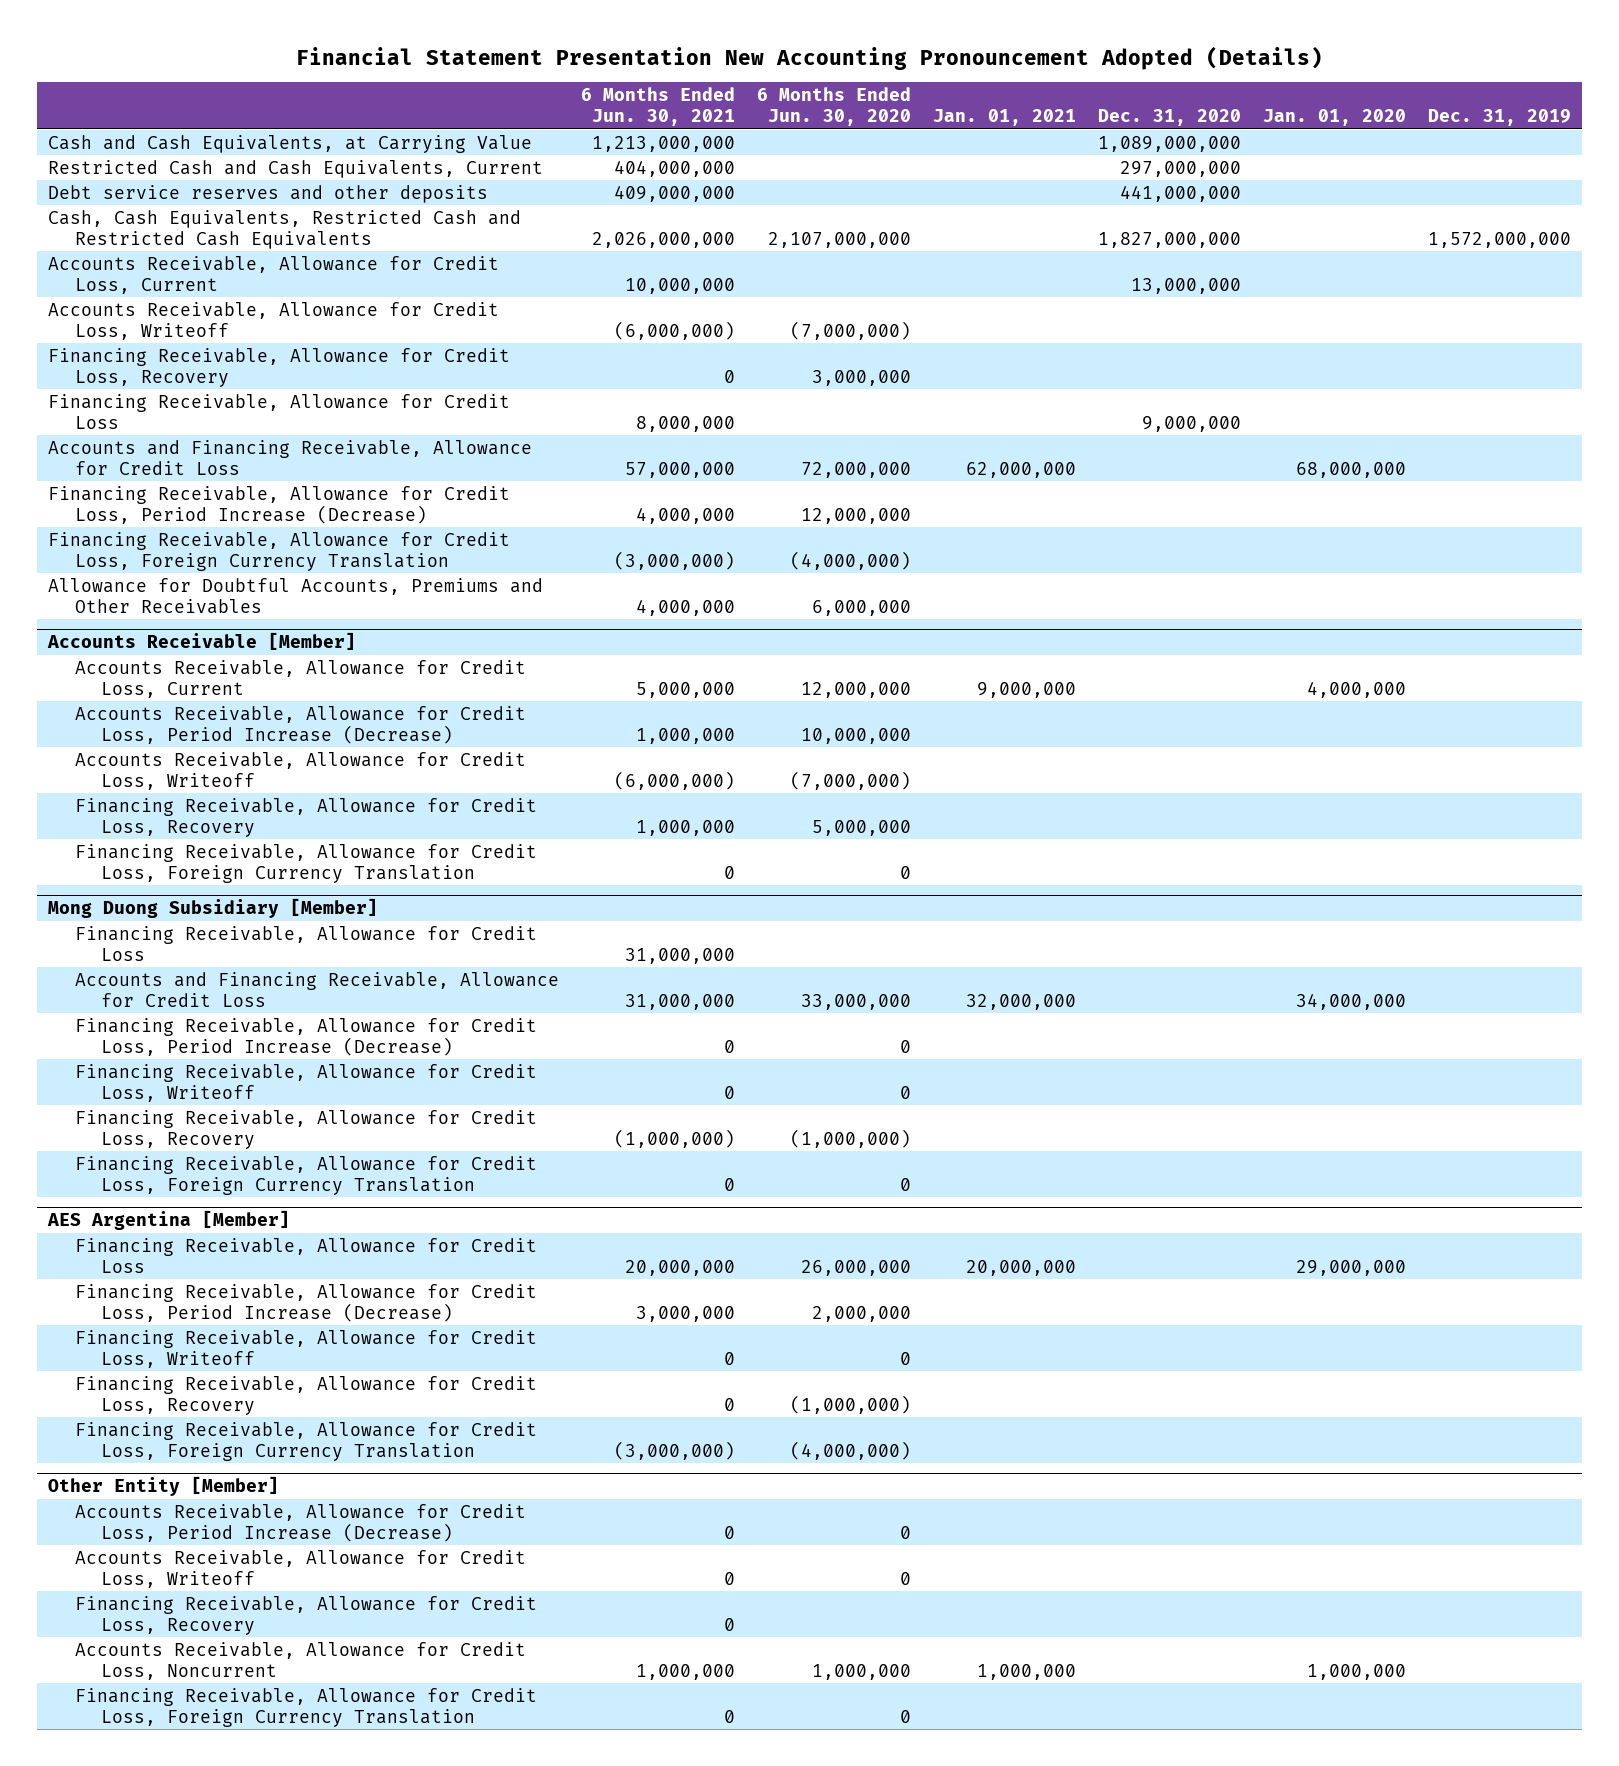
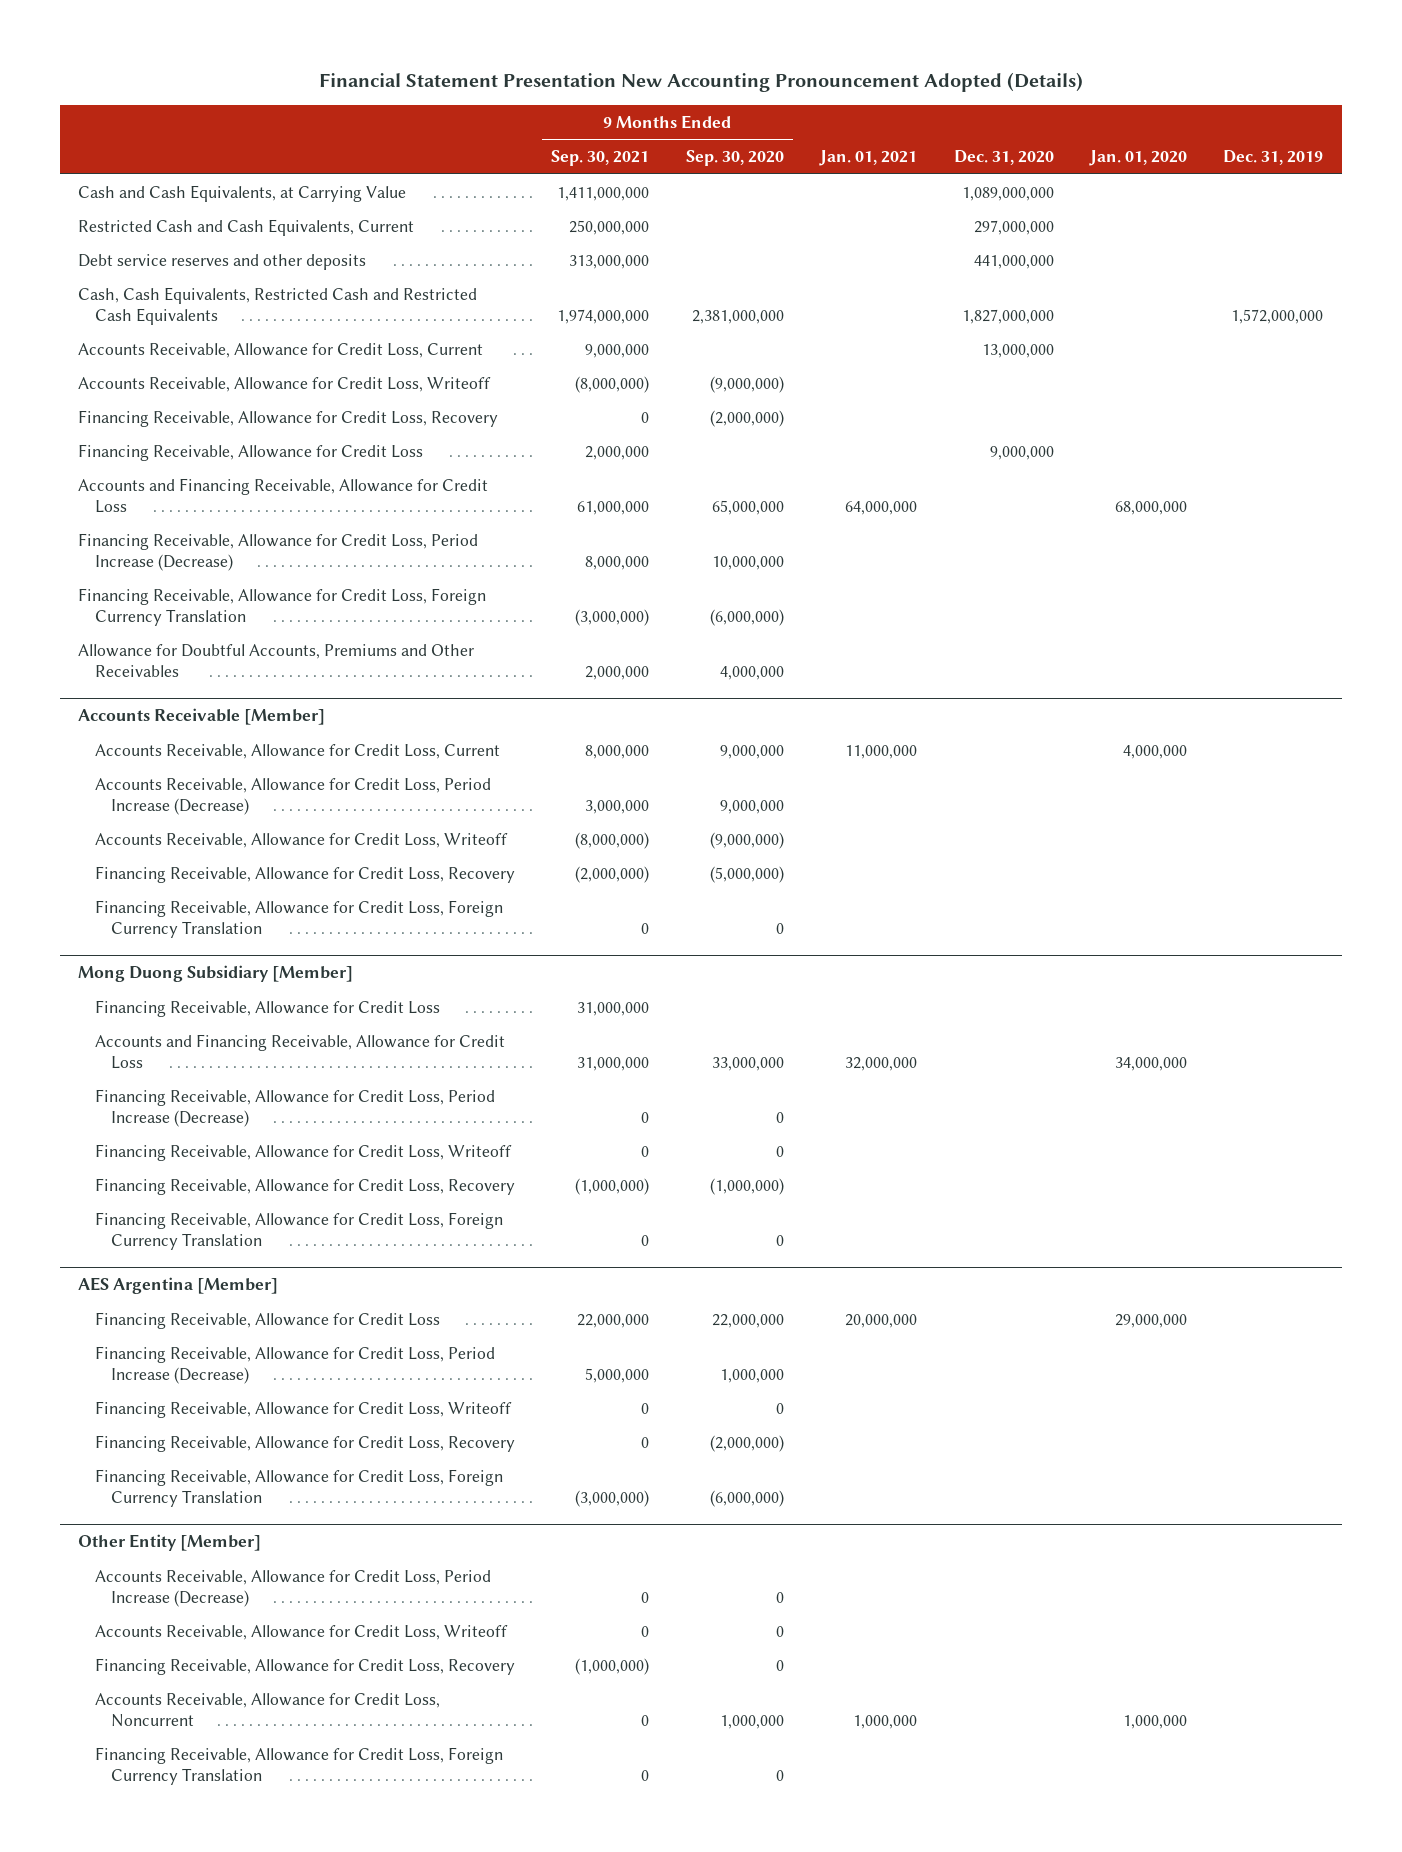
- | 6 Months Ended Jun. 30, 2021 | 6 Months Ended Jun. 30, 2020 | Jan. 01, 2021 | Dec. 31, 2020 | Jan. 01, 2020 | Dec. 31, 2019
+ | 9 Months Ended Sep. 30, 2021 | 9 Months Ended Sep. 30, 2020 | Jan. 01, 2021 | Dec. 31, 2020 | Jan. 01, 2020 | Dec. 31, 2019
- Accounts and Financing Receivable, Allowance for Credit Loss | 57,000,000 | 72,000,000 | 62,000,000 | | 68,000,000 |
+ Accounts and Financing Receivable, Allowance for Credit Loss | 61,000,000 | 65,000,000 | 64,000,000 | | 68,000,000 |
@ Accounts Receivable [Member]
- Accounts Receivable, Allowance for Credit Loss, Current | 5,000,000 | 12,000,000 | 9,000,000 | | 4,000,000 |
+ Accounts Receivable, Allowance for Credit Loss, Current | 8,000,000 | 9,000,000 | 11,000,000 | | 4,000,000 |

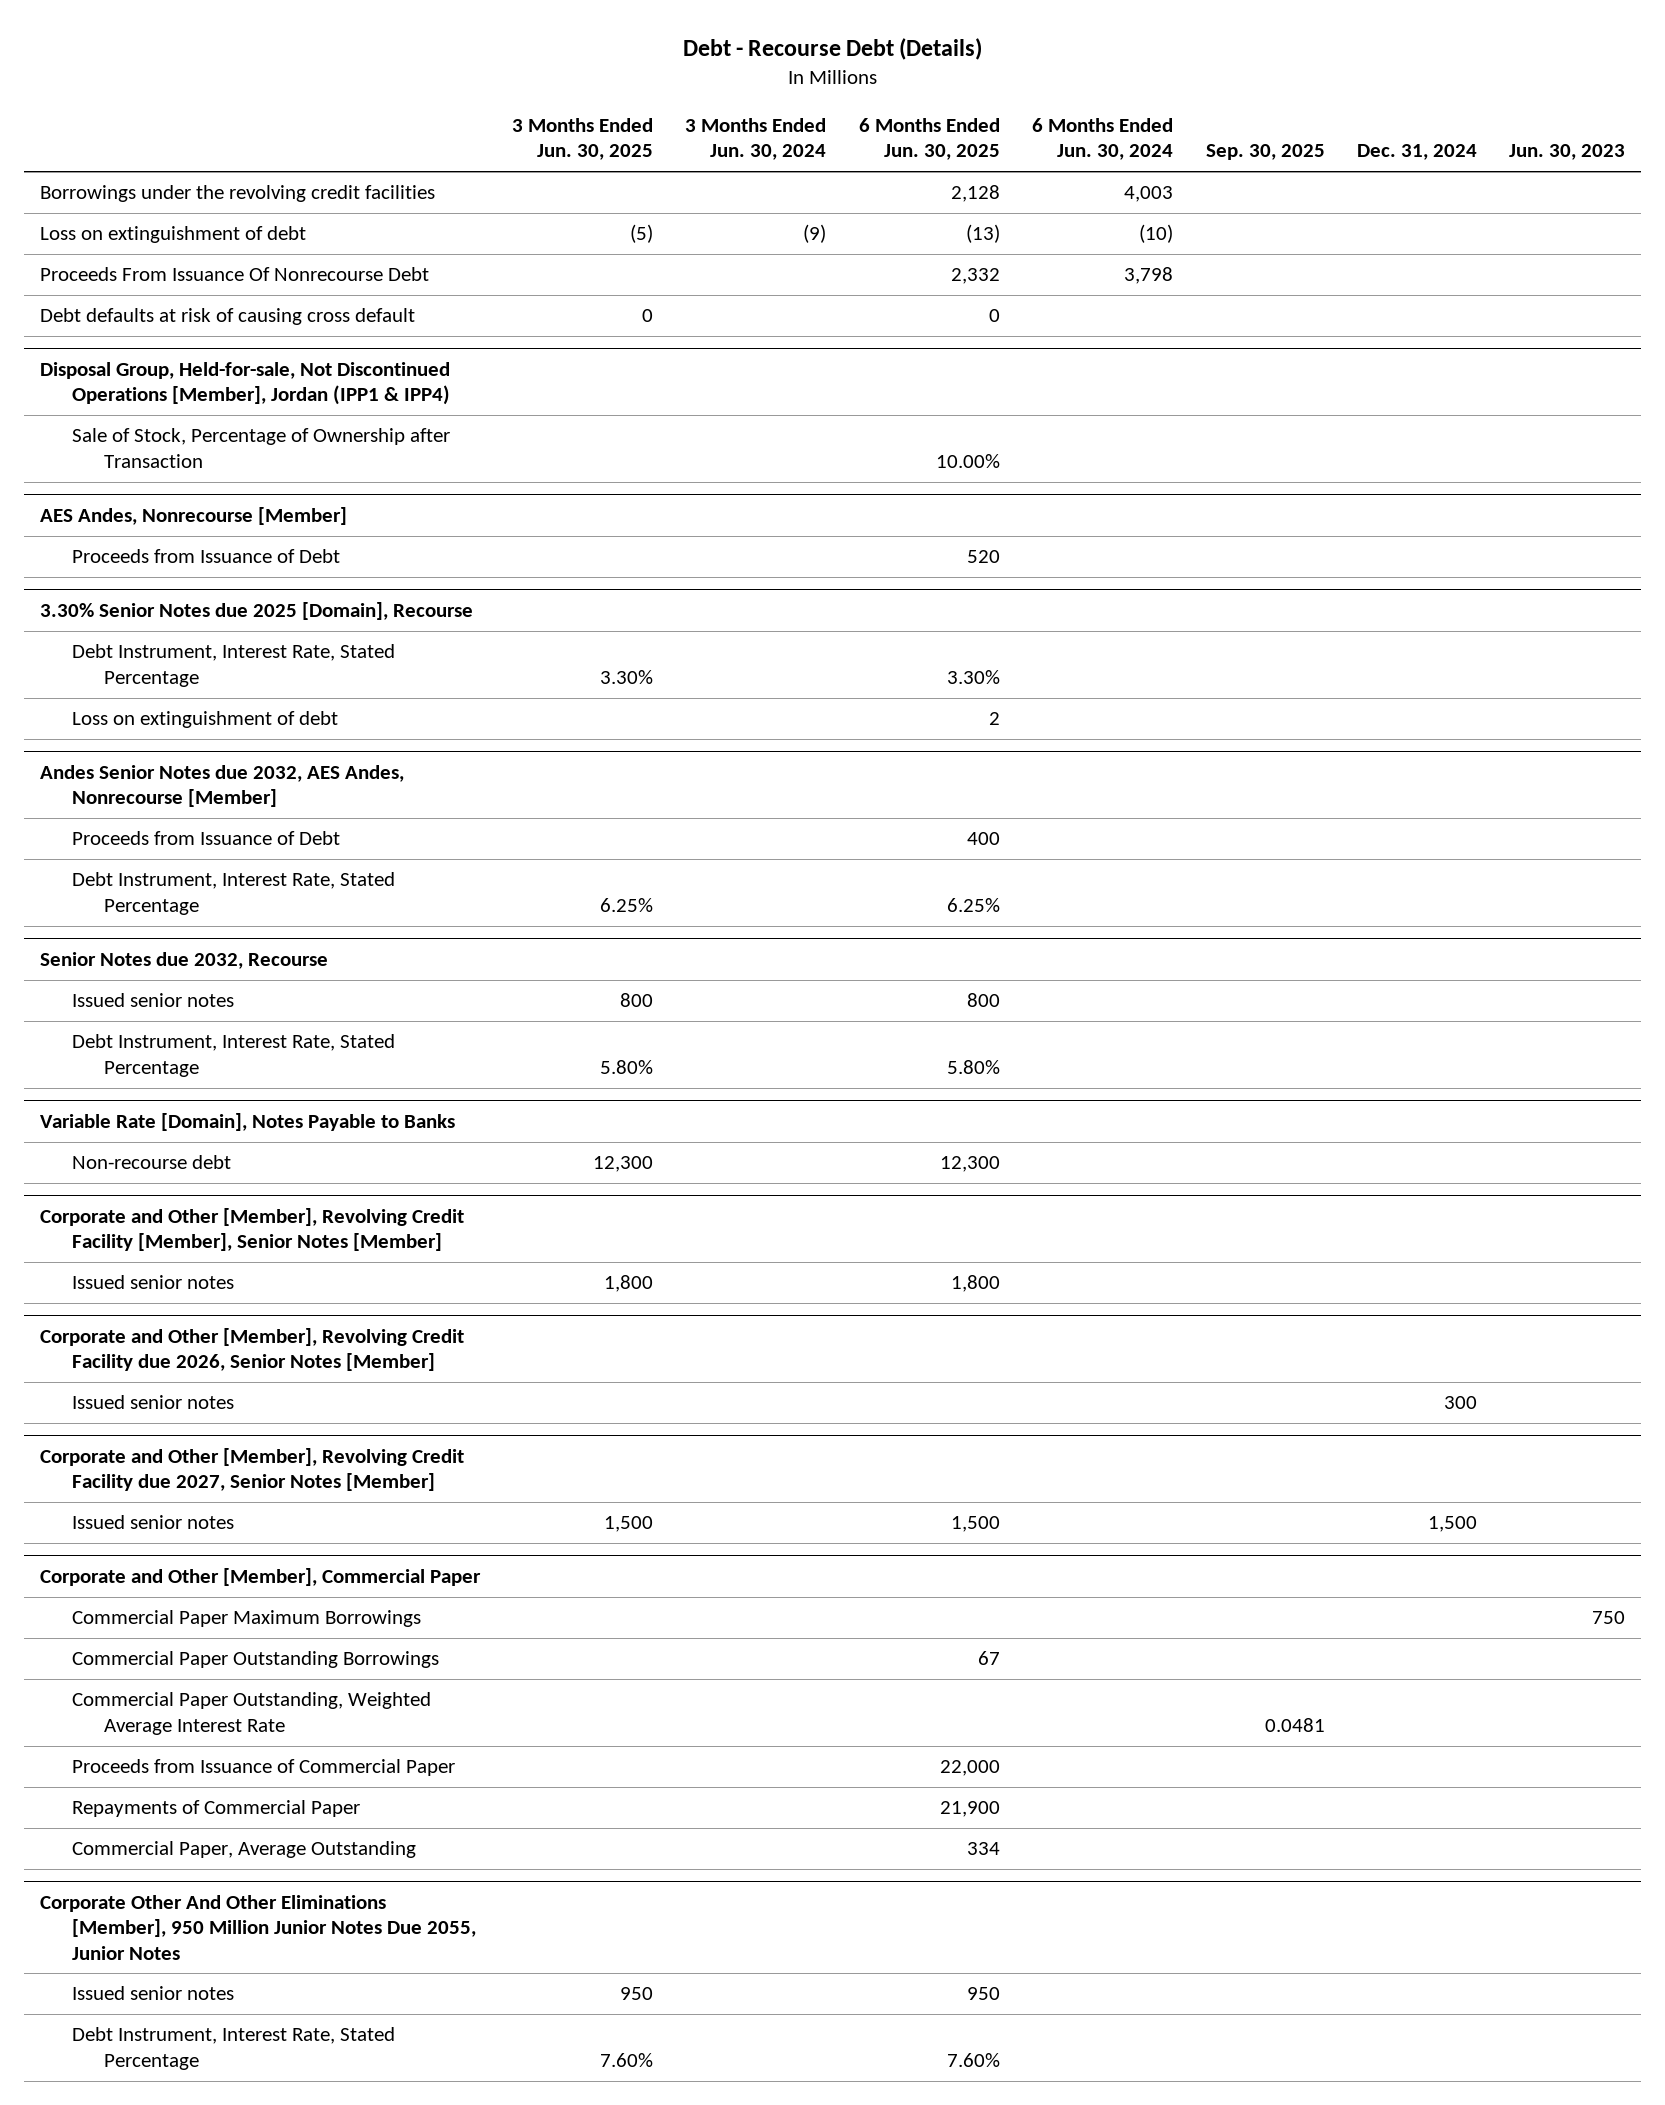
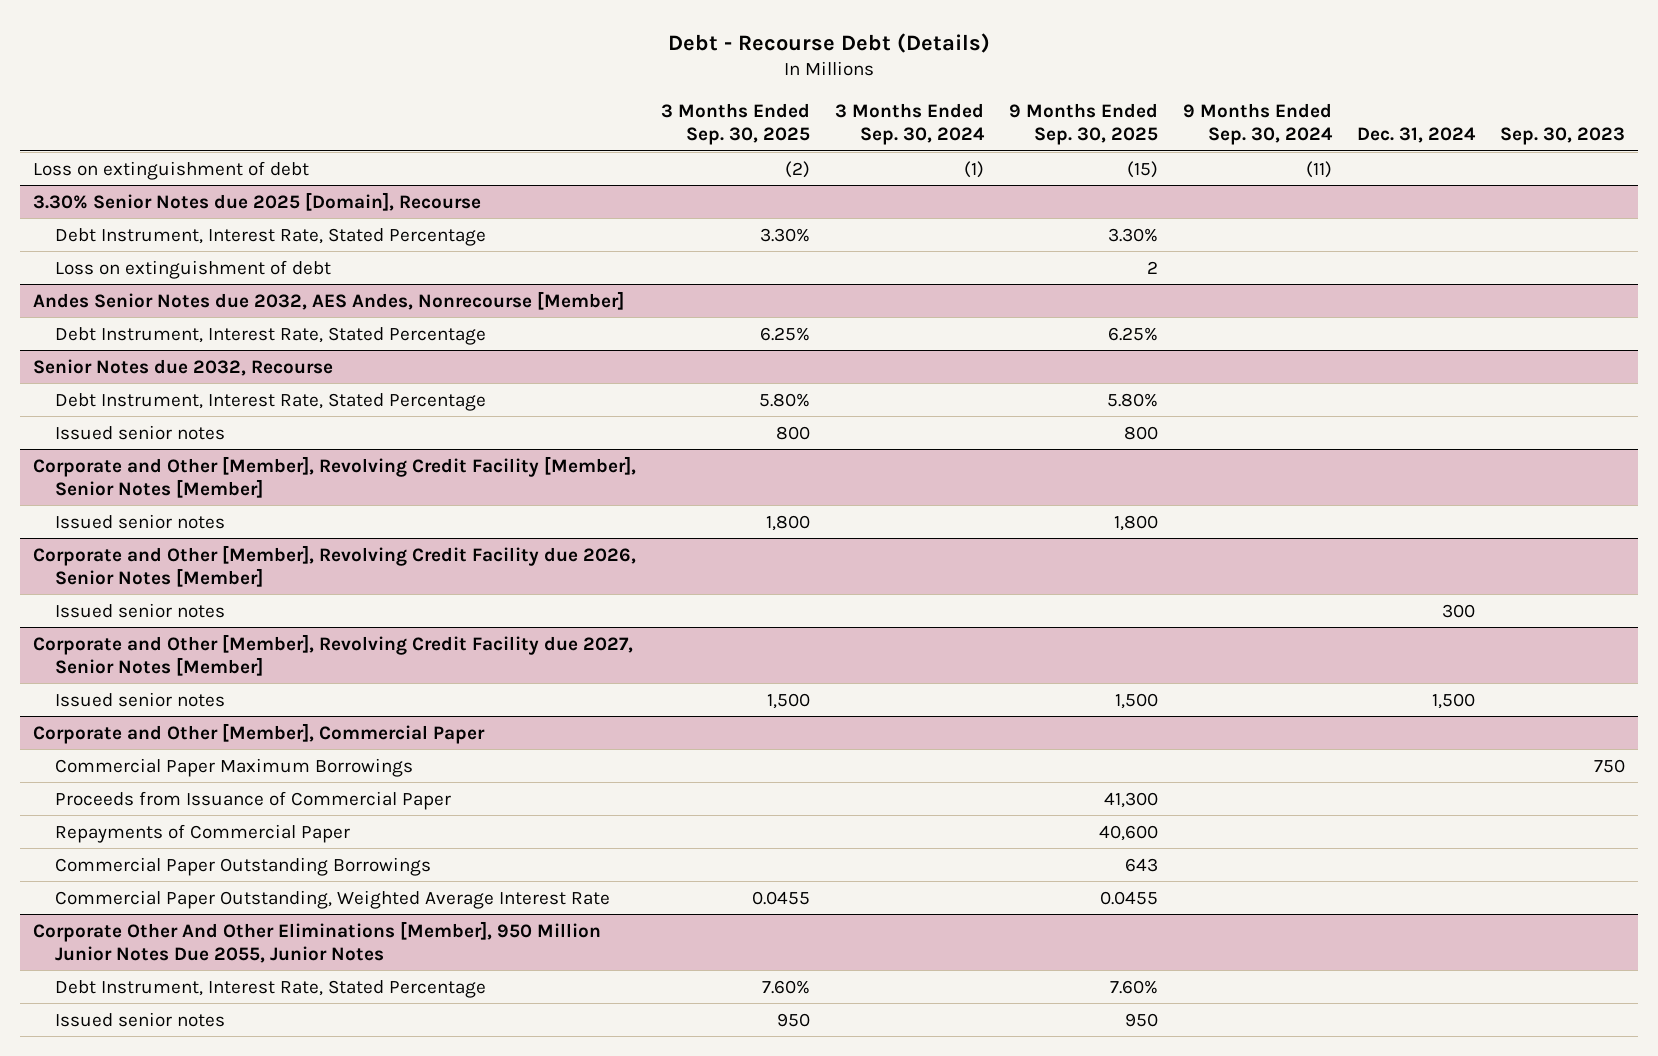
- | 3 Months Ended Jun. 30, 2025 | 3 Months Ended Jun. 30, 2024 | 6 Months Ended Jun. 30, 2025 | 6 Months Ended Jun. 30, 2024 | Sep. 30, 2025 | Dec. 31, 2024 | Jun. 30, 2023
+ | 3 Months Ended Sep. 30, 2025 | 3 Months Ended Sep. 30, 2024 | 9 Months Ended Sep. 30, 2025 | 9 Months Ended Sep. 30, 2024 | Dec. 31, 2024 | Sep. 30, 2023
- Borrowings under the revolving credit facilities | | | 2,128 | 4,003 | | |
- Proceeds From Issuance Of Nonrecourse Debt | | | 2,332 | 3,798 | | |
- Debt defaults at risk of causing cross default | 0 | | 0 | | | |
- Disposal Group, Held-for-sale, Not Discontinued Operations [Member], Jordan (IPP1 & IPP4)
- Sale of Stock, Percentage of Ownership after Transaction | | | 10.00% | | | |
- AES Andes, Nonrecourse [Member]
- Proceeds from Issuance of Debt | | | 520 | | | |
@ Andes Senior Notes due 2032, AES Andes, Nonrecourse [Member]
- Proceeds from Issuance of Debt | | | 400 | | | |
- Variable Rate [Domain], Notes Payable to Banks
- Non-recourse debt | 12,300 | | 12,300 | | | |
@ Senior Notes due 2032, Recourse
moved down: Issued senior notes | 800 | | 800 | | |
@ Corporate and Other [Member], Commercial Paper
- Commercial Paper, Average Outstanding | | | 334 | | | |
moved down: Commercial Paper Outstanding Borrowings | | | 643 | | |
moved down: Commercial Paper Outstanding, Weighted Average Interest Rate | 0.0455 | | 0.0455 | | |
@ Corporate Other And Other Eliminations [Member], 950 Million Junior Notes Due 2055, Junior Notes
moved down: Issued senior notes | 950 | | 950 | | |

